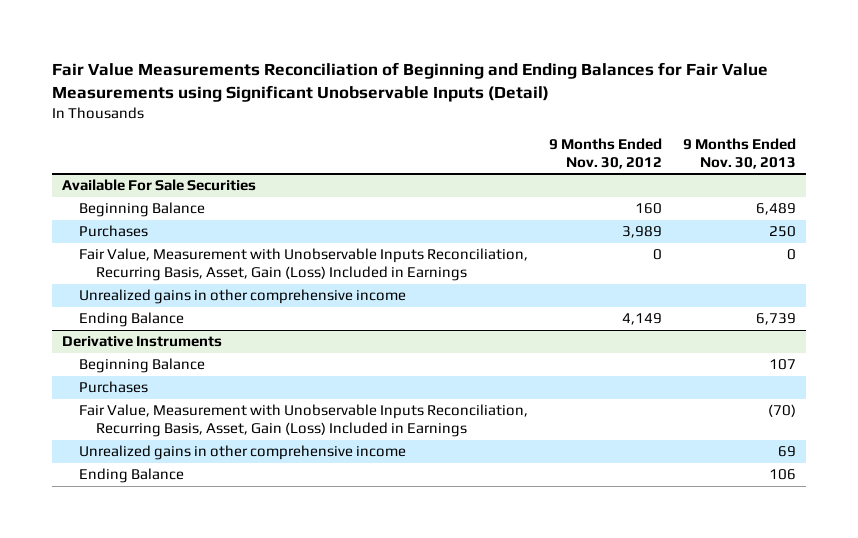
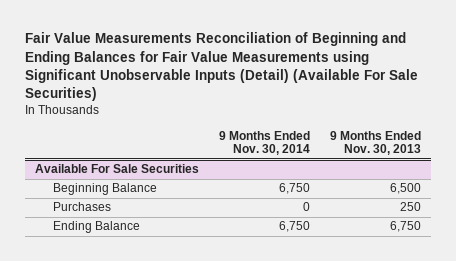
- Fair Value Measurements Reconciliation of Beginning and Ending Balances for Fair Value Measurements using Significant Unobservable Inputs (Detail)
+ Fair Value Measurements Reconciliation of Beginning and Ending Balances for Fair Value Measurements using Significant Unobservable Inputs (Detail) (Available For Sale Securities)
- | 9 Months Ended Nov. 30, 2012 | 9 Months Ended Nov. 30, 2013
+ | 9 Months Ended Nov. 30, 2014 | 9 Months Ended Nov. 30, 2013
@ Available For Sale Securities
- Beginning Balance | 160 | 6,489
+ Beginning Balance | 6,750 | 6,500
- Fair Value, Measurement with Unobservable Inputs Reconciliation, Recurring Basis, Asset, Gain (Loss) Included in Earnings | 0 | 0
- Unrealized gains in other comprehensive income
- Ending Balance | 4,149 | 6,739
- Derivative Instruments
- Beginning Balance | | 107
- Purchases
- Fair Value, Measurement with Unobservable Inputs Reconciliation, Recurring Basis, Asset, Gain (Loss) Included in Earnings | | (70)
- Unrealized gains in other comprehensive income | | 69
- Ending Balance | | 106
@ Available For Sale Securities
+ Ending Balance | 6,750 | 6,750

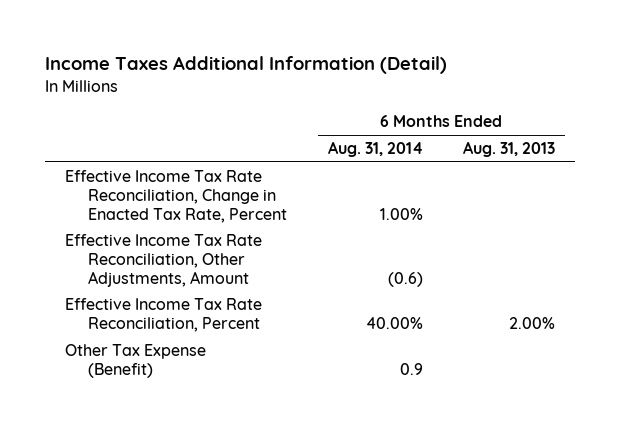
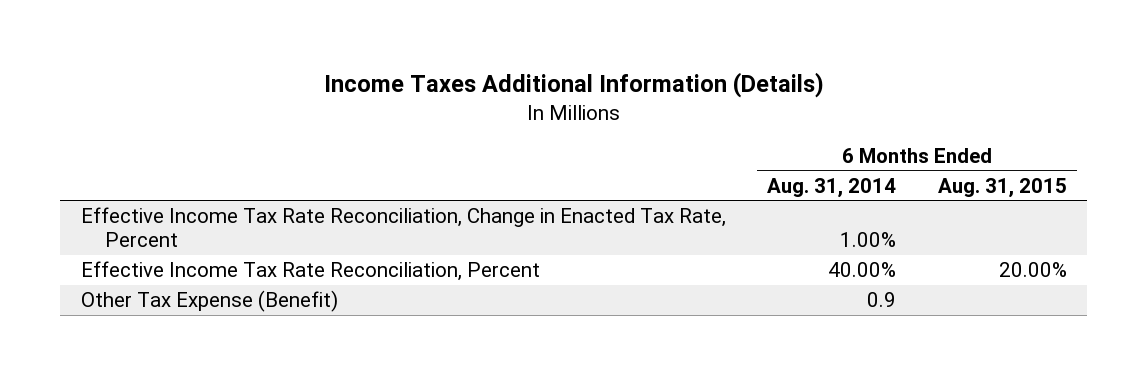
- Income Taxes Additional Information (Detail)
+ Income Taxes Additional Information (Details)
- | 6 Months Ended Aug. 31, 2014 | 6 Months Ended Aug. 31, 2013
+ | 6 Months Ended Aug. 31, 2014 | 6 Months Ended Aug. 31, 2015
- Effective Income Tax Rate Reconciliation, Other Adjustments, Amount | (0.6) |

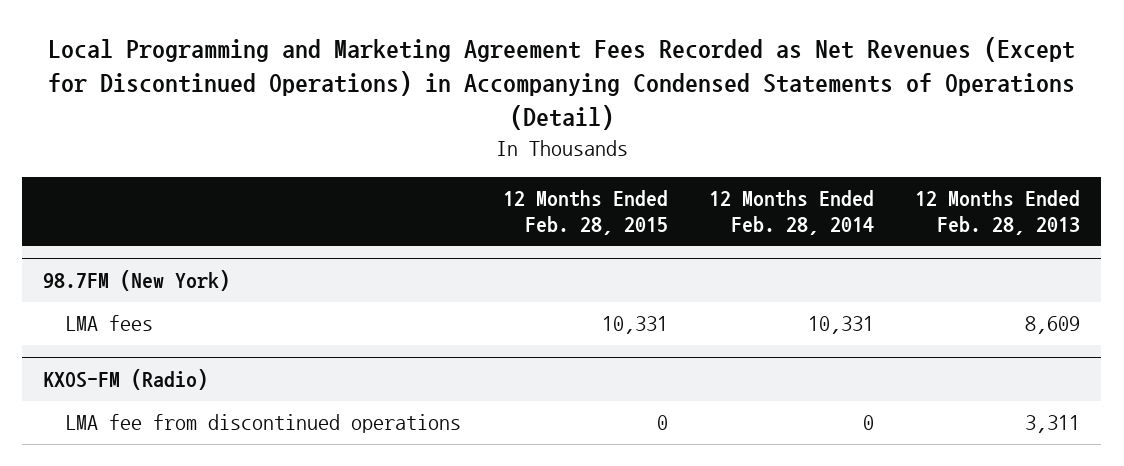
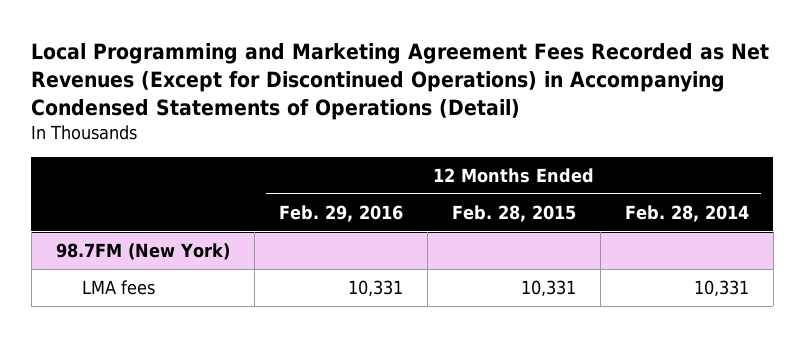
- | 12 Months Ended Feb. 28, 2015 | 12 Months Ended Feb. 28, 2014 | 12 Months Ended Feb. 28, 2013
+ | 12 Months Ended Feb. 29, 2016 | 12 Months Ended Feb. 28, 2015 | 12 Months Ended Feb. 28, 2014
- KXOS-FM (Radio)
- LMA fee from discontinued operations | 0 | 0 | 3,311

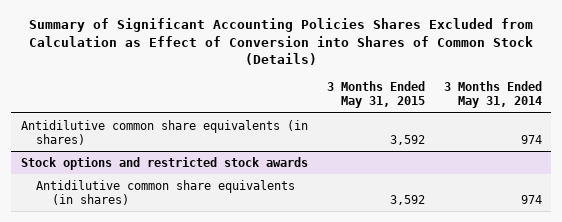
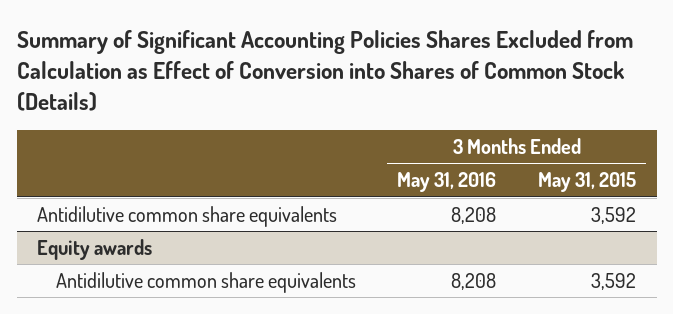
- | 3 Months Ended May 31, 2015 | 3 Months Ended May 31, 2014
+ | 3 Months Ended May 31, 2016 | 3 Months Ended May 31, 2015
- Antidilutive common share equivalents (in shares) | 3,592 | 974
- Stock options and restricted stock awards
- Antidilutive common share equivalents (in shares) | 3,592 | 974
+ Antidilutive common share equivalents | 8,208 | 3,592
+ Equity awards
+ Antidilutive common share equivalents | 8,208 | 3,592

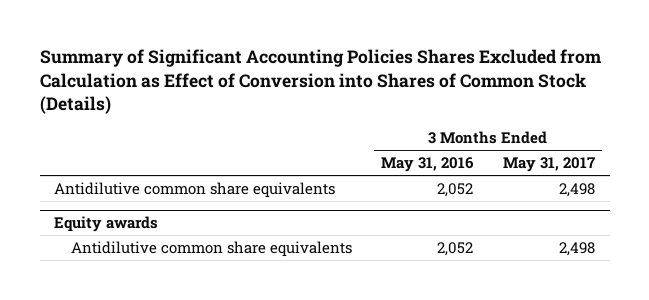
- | 3 Months Ended May 31, 2016 | 3 Months Ended May 31, 2015
+ | 3 Months Ended May 31, 2016 | 3 Months Ended May 31, 2017
- Antidilutive common share equivalents | 8,208 | 3,592
+ Antidilutive common share equivalents | 2,052 | 2,498
@ Equity awards
- Antidilutive common share equivalents | 8,208 | 3,592
+ Antidilutive common share equivalents | 2,052 | 2,498

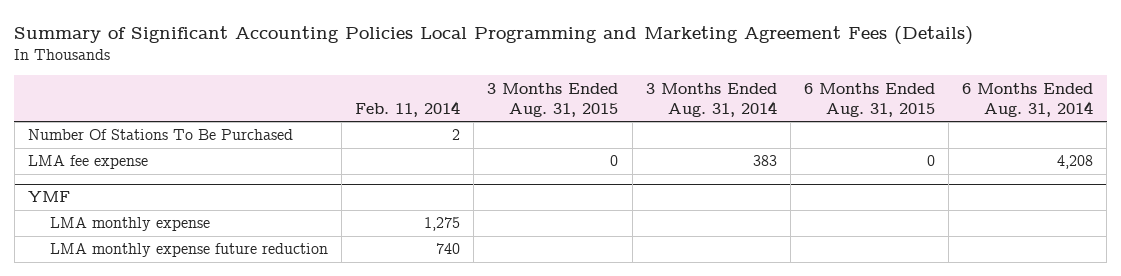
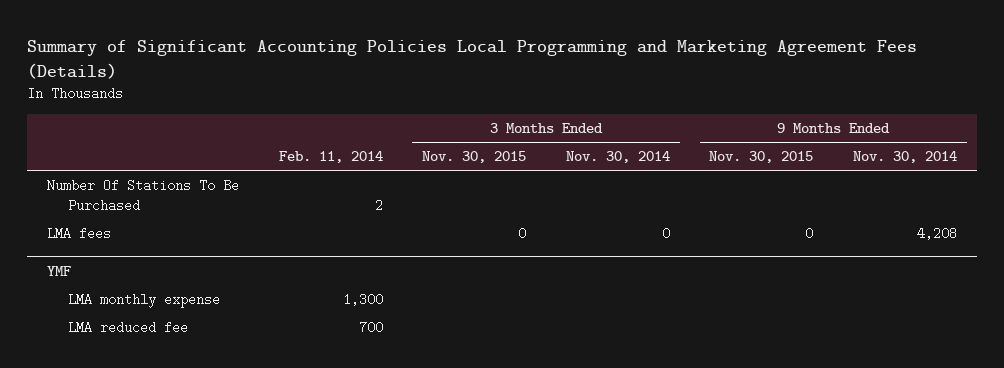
- | Feb. 11, 2014 | 3 Months Ended Aug. 31, 2015 | 3 Months Ended Aug. 31, 2014 | 6 Months Ended Aug. 31, 2015 | 6 Months Ended Aug. 31, 2014
+ | Feb. 11, 2014 | 3 Months Ended Nov. 30, 2015 | 3 Months Ended Nov. 30, 2014 | 9 Months Ended Nov. 30, 2015 | 9 Months Ended Nov. 30, 2014
- LMA fee expense | | 0 | 383 | 0 | 4,208
+ LMA fees | | 0 | 0 | 0 | 4,208
@ YMF
- LMA monthly expense | 1,275 | | | |
- LMA monthly expense future reduction | 740 | | | |
+ LMA monthly expense | 1,300 | | | |
+ LMA reduced fee | 700 | | | |

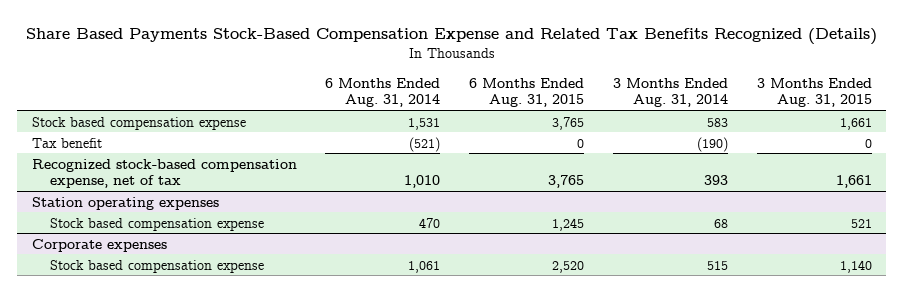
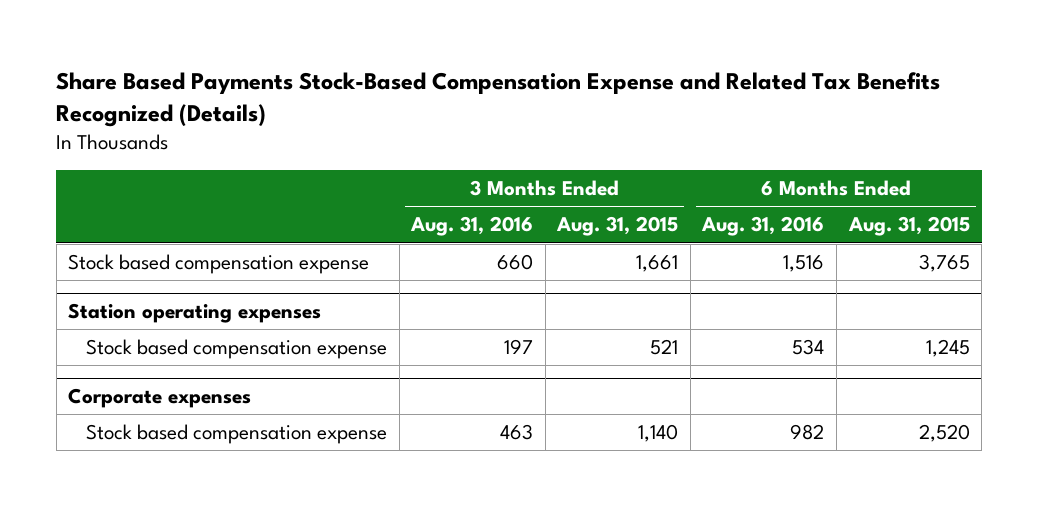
- | 6 Months Ended Aug. 31, 2014 | 6 Months Ended Aug. 31, 2015 | 3 Months Ended Aug. 31, 2014 | 3 Months Ended Aug. 31, 2015
+ | 3 Months Ended Aug. 31, 2016 | 3 Months Ended Aug. 31, 2015 | 6 Months Ended Aug. 31, 2016 | 6 Months Ended Aug. 31, 2015
- Tax benefit | (521) | 0 | (190) | 0
- Recognized stock-based compensation expense, net of tax | 1,010 | 3,765 | 393 | 1,661

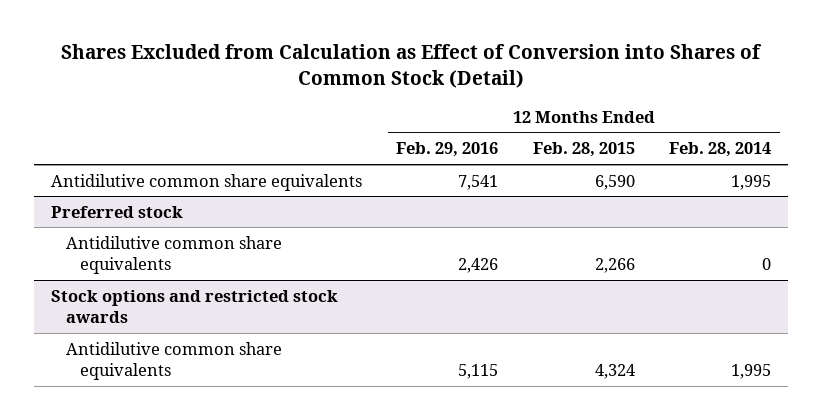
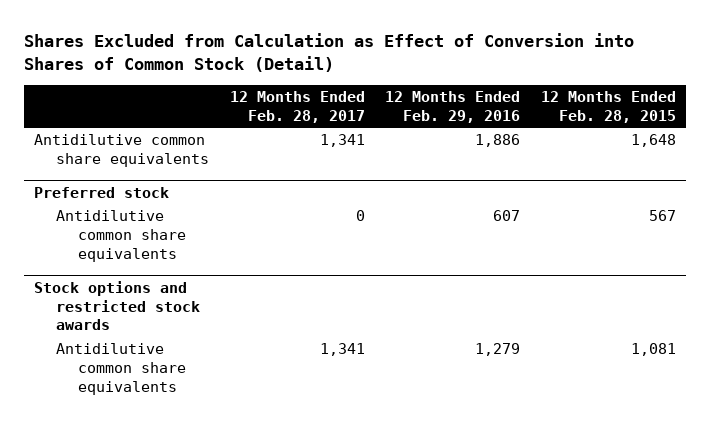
- | 12 Months Ended Feb. 29, 2016 | 12 Months Ended Feb. 28, 2015 | 12 Months Ended Feb. 28, 2014
+ | 12 Months Ended Feb. 28, 2017 | 12 Months Ended Feb. 29, 2016 | 12 Months Ended Feb. 28, 2015
- Antidilutive common share equivalents | 7,541 | 6,590 | 1,995
+ Antidilutive common share equivalents | 1,341 | 1,886 | 1,648
@ Preferred stock
- Antidilutive common share equivalents | 2,426 | 2,266 | 0
+ Antidilutive common share equivalents | 0 | 607 | 567
@ Stock options and restricted stock awards
- Antidilutive common share equivalents | 5,115 | 4,324 | 1,995
+ Antidilutive common share equivalents | 1,341 | 1,279 | 1,081

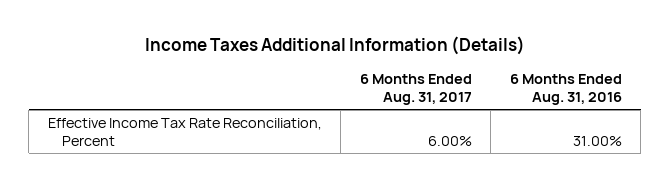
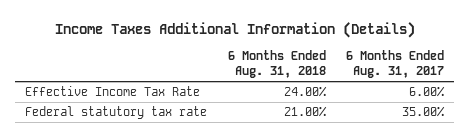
- | 6 Months Ended Aug. 31, 2017 | 6 Months Ended Aug. 31, 2016
+ | 6 Months Ended Aug. 31, 2018 | 6 Months Ended Aug. 31, 2017
- Effective Income Tax Rate Reconciliation, Percent | 6.00% | 31.00%
+ Effective Income Tax Rate | 24.00% | 6.00%
+ Federal statutory tax rate | 21.00% | 35.00%

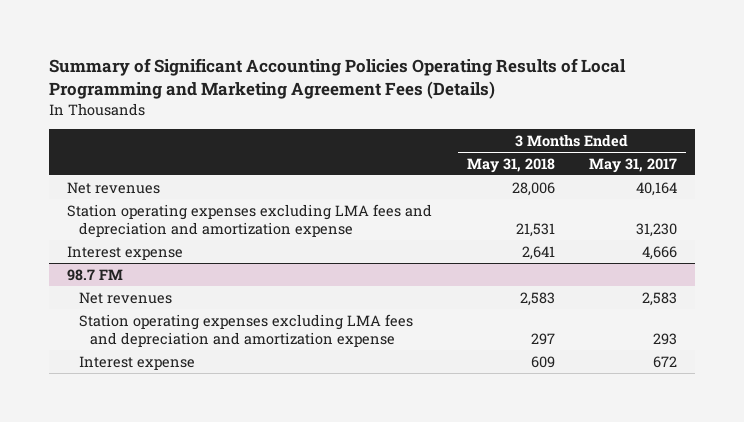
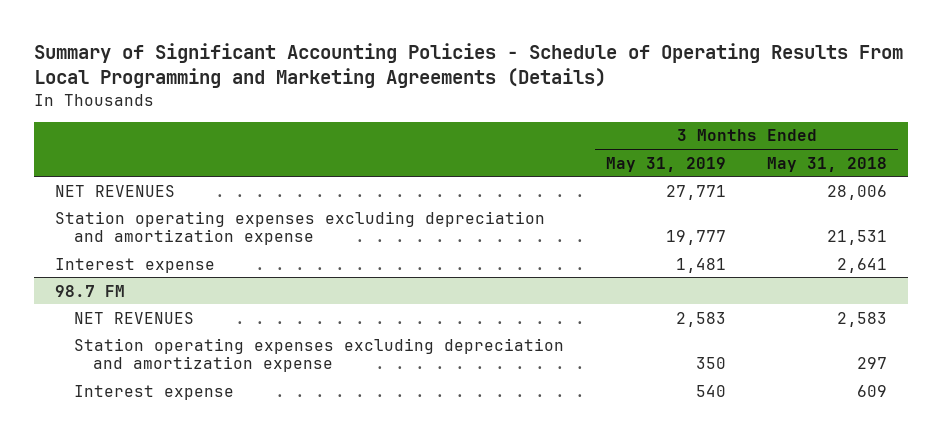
- Summary of Significant Accounting Policies Operating Results of Local Programming and Marketing Agreement Fees (Details)
+ Summary of Significant Accounting Policies - Schedule of Operating Results From Local Programming and Marketing Agreements (Details)
- | 3 Months Ended May 31, 2018 | 3 Months Ended May 31, 2017
+ | 3 Months Ended May 31, 2019 | 3 Months Ended May 31, 2018
- Net revenues | 28,006 | 40,164
- Station operating expenses excluding LMA fees and depreciation and amortization expense | 21,531 | 31,230
+ NET REVENUES | 27,771 | 28,006
+ Station operating expenses excluding depreciation and amortization expense | 19,777 | 21,531
@ 98.7 FM
- Net revenues | 2,583 | 2,583
- Station operating expenses excluding LMA fees and depreciation and amortization expense | 297 | 293
+ NET REVENUES | 2,583 | 2,583
+ Station operating expenses excluding depreciation and amortization expense | 350 | 297

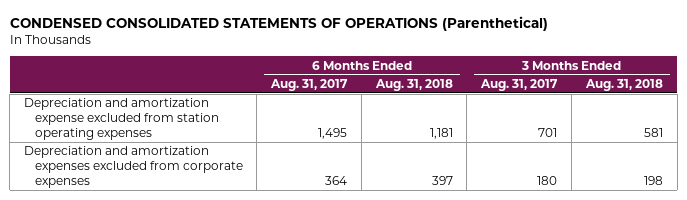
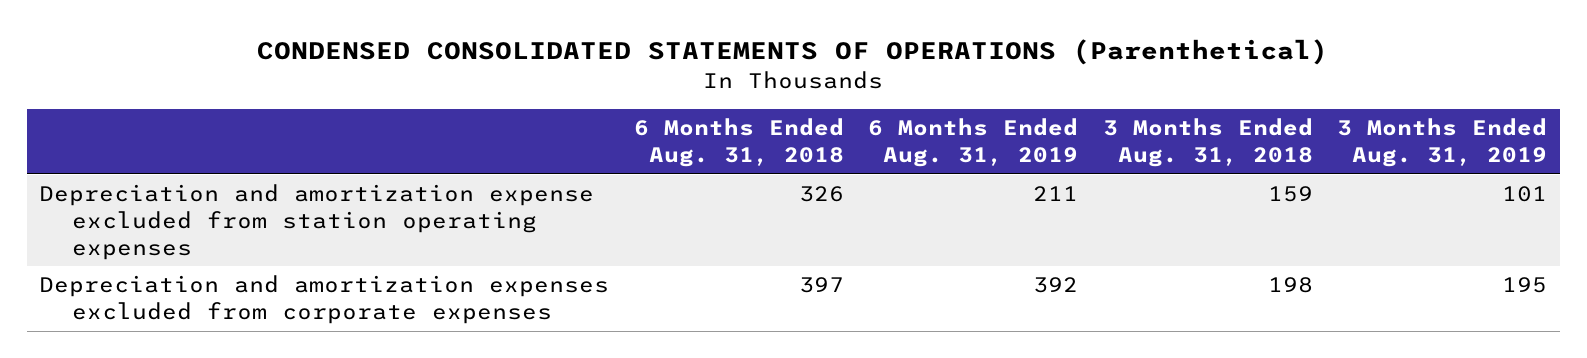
- | 6 Months Ended Aug. 31, 2017 | 6 Months Ended Aug. 31, 2018 | 3 Months Ended Aug. 31, 2017 | 3 Months Ended Aug. 31, 2018
+ | 6 Months Ended Aug. 31, 2018 | 6 Months Ended Aug. 31, 2019 | 3 Months Ended Aug. 31, 2018 | 3 Months Ended Aug. 31, 2019
- Depreciation and amortization expense excluded from station operating expenses | 1,495 | 1,181 | 701 | 581
+ Depreciation and amortization expense excluded from station operating expenses | 326 | 211 | 159 | 101

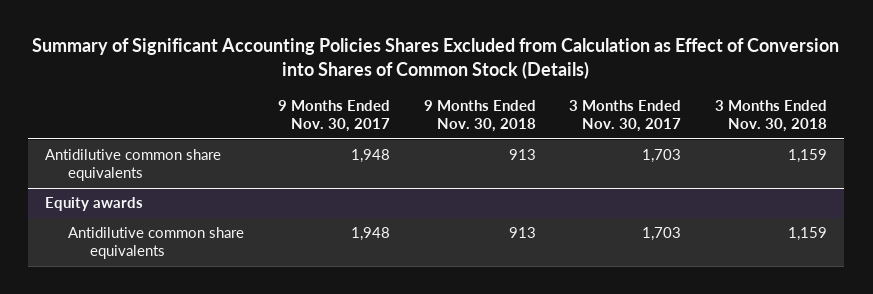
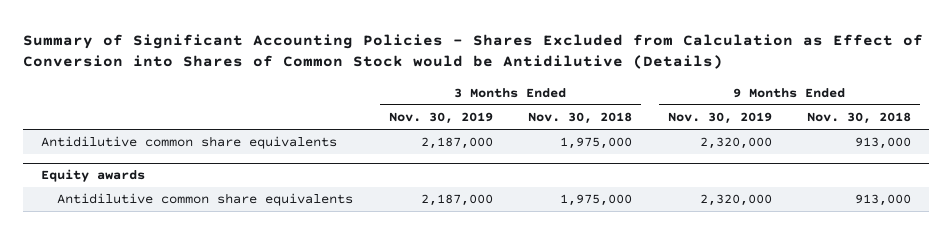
- Summary of Significant Accounting Policies Shares Excluded from Calculation as Effect of Conversion into Shares of Common Stock (Details)
+ Summary of Significant Accounting Policies - Shares Excluded from Calculation as Effect of Conversion into Shares of Common Stock would be Antidilutive (Details)
- | 9 Months Ended Nov. 30, 2017 | 9 Months Ended Nov. 30, 2018 | 3 Months Ended Nov. 30, 2017 | 3 Months Ended Nov. 30, 2018
+ | 3 Months Ended Nov. 30, 2019 | 3 Months Ended Nov. 30, 2018 | 9 Months Ended Nov. 30, 2019 | 9 Months Ended Nov. 30, 2018
- Antidilutive common share equivalents | 1,948 | 913 | 1,703 | 1,159
+ Antidilutive common share equivalents | 2,187,000 | 1,975,000 | 2,320,000 | 913,000
@ Equity awards
- Antidilutive common share equivalents | 1,948 | 913 | 1,703 | 1,159
+ Antidilutive common share equivalents | 2,187,000 | 1,975,000 | 2,320,000 | 913,000

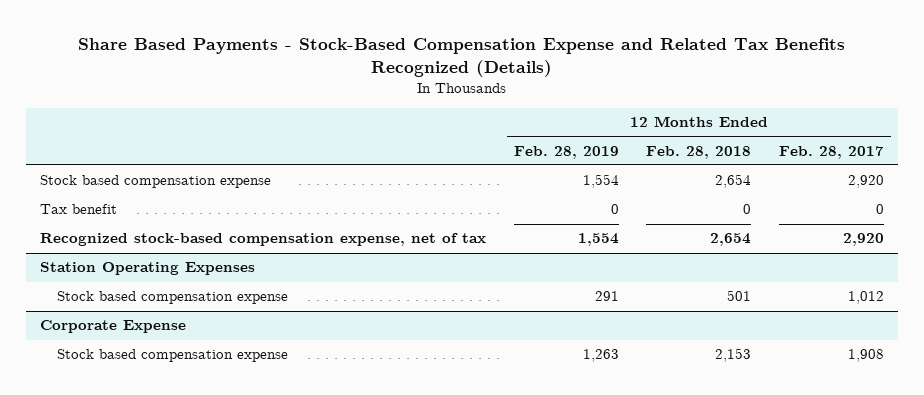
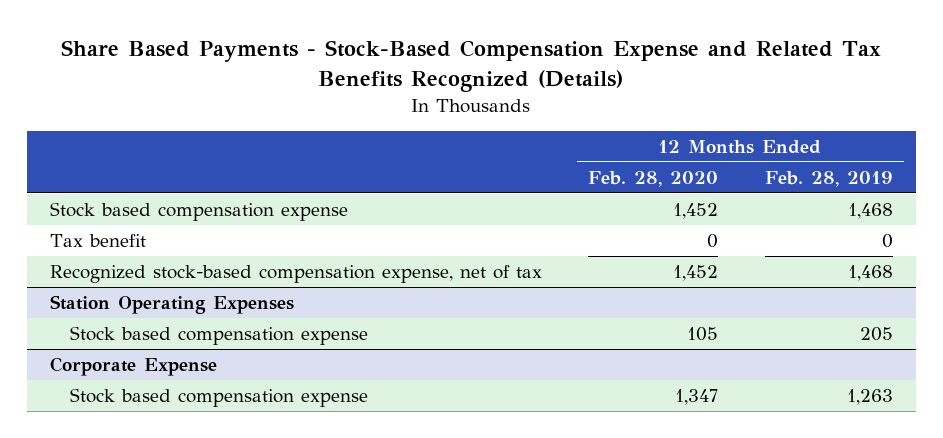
- | 12 Months Ended Feb. 28, 2019 | 12 Months Ended Feb. 28, 2018 | 12 Months Ended Feb. 28, 2017
+ | 12 Months Ended Feb. 28, 2020 | 12 Months Ended Feb. 28, 2019
- Stock based compensation expense | 1,554 | 2,654 | 2,920
+ Stock based compensation expense | 1,452 | 1,468
- Recognized stock-based compensation expense, net of tax | 1,554 | 2,654 | 2,920
+ Recognized stock-based compensation expense, net of tax | 1,452 | 1,468
@ Station Operating Expenses
- Stock based compensation expense | 291 | 501 | 1,012
+ Stock based compensation expense | 105 | 205

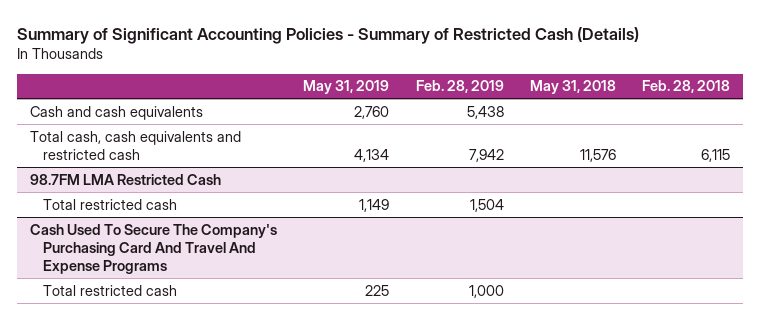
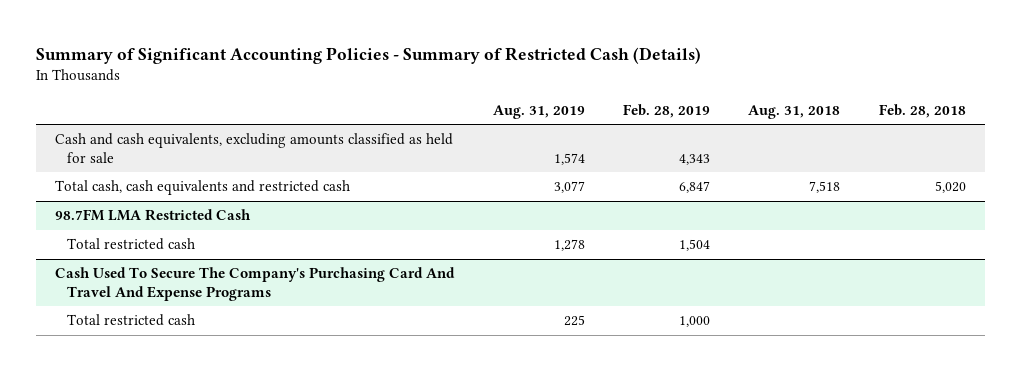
- | May 31, 2019 | Feb. 28, 2019 | May 31, 2018 | Feb. 28, 2018
+ | Aug. 31, 2019 | Feb. 28, 2019 | Aug. 31, 2018 | Feb. 28, 2018
- Cash and cash equivalents | 2,760 | 5,438 | |
- Total cash, cash equivalents and restricted cash | 4,134 | 7,942 | 11,576 | 6,115
+ Cash and cash equivalents, excluding amounts classified as held for sale | 1,574 | 4,343 | |
+ Total cash, cash equivalents and restricted cash | 3,077 | 6,847 | 7,518 | 5,020

